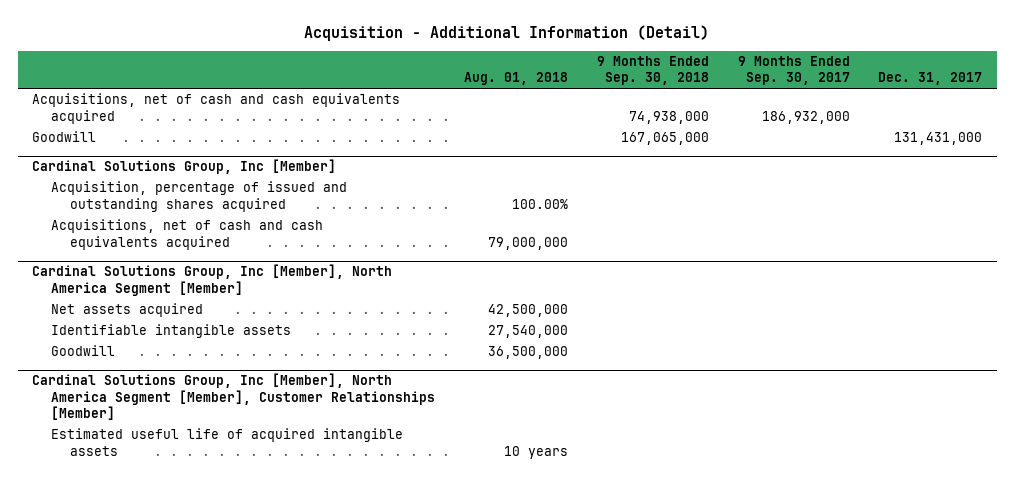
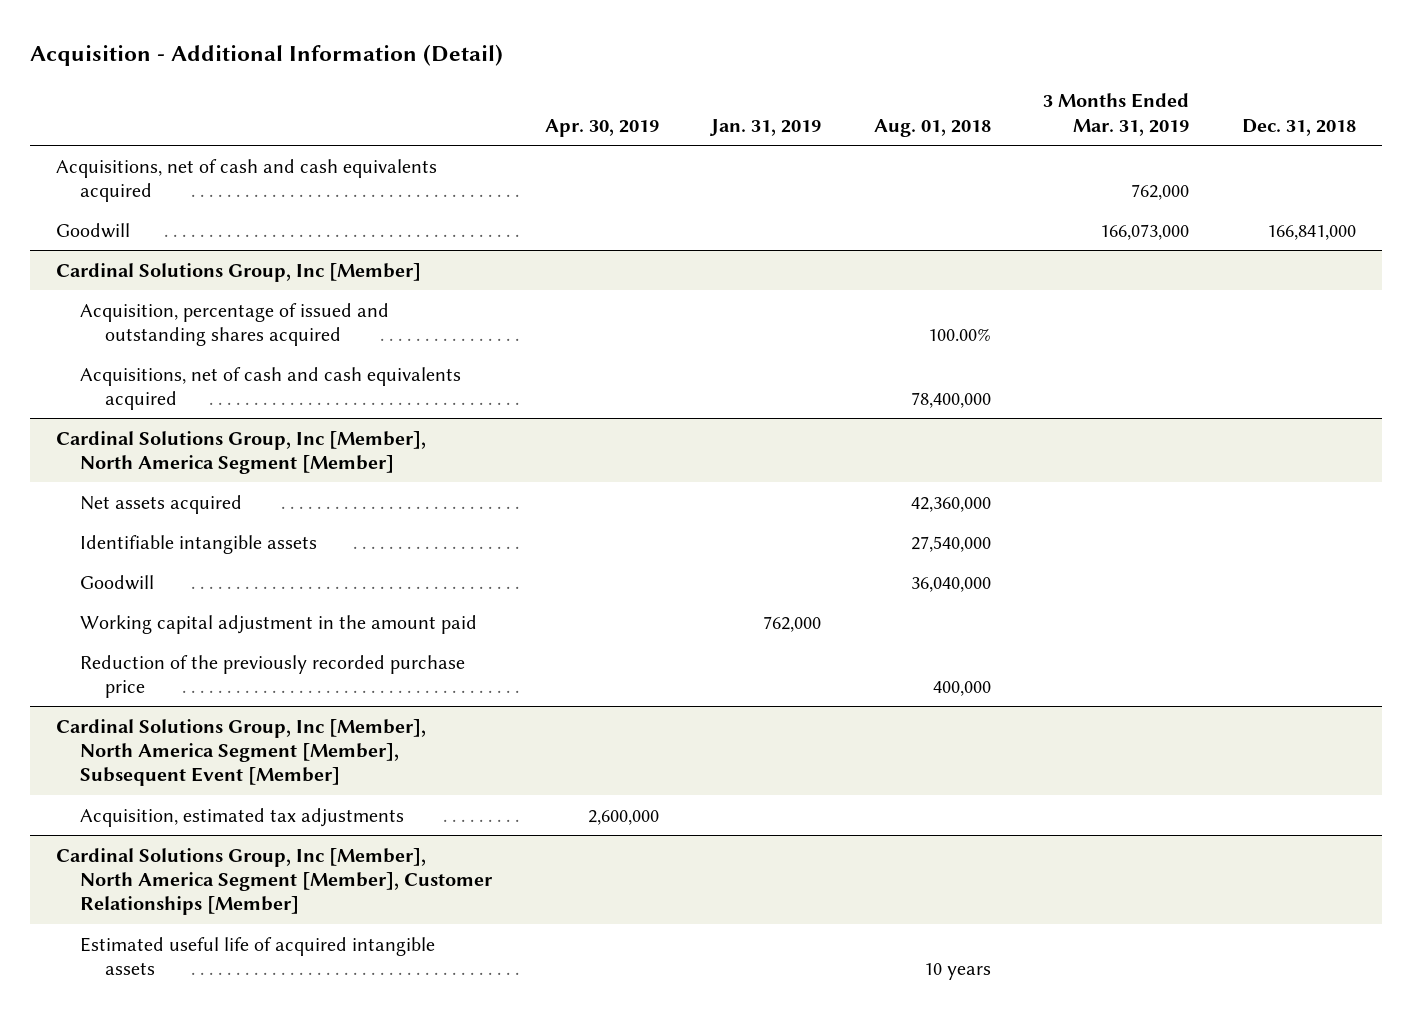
- | Aug. 01, 2018 | 9 Months Ended Sep. 30, 2018 | 9 Months Ended Sep. 30, 2017 | Dec. 31, 2017
+ | Apr. 30, 2019 | Jan. 31, 2019 | Aug. 01, 2018 | 3 Months Ended Mar. 31, 2019 | Dec. 31, 2018
@ Cardinal Solutions Group, Inc [Member]
- Acquisitions, net of cash and cash equivalents acquired | 79,000,000 | | |
+ Acquisitions, net of cash and cash equivalents acquired | | | 78,400,000 | |
@ Cardinal Solutions Group, Inc [Member], North America Segment [Member]
- Net assets acquired | 42,500,000 | | |
+ Net assets acquired | | | 42,360,000 | |
- Goodwill | 36,500,000 | | |
+ Goodwill | | | 36,040,000 | |
+ Working capital adjustment in the amount paid | | 762,000 | | |
+ Reduction of the previously recorded purchase price | | | 400,000 | |
+ Cardinal Solutions Group, Inc [Member], North America Segment [Member], Subsequent Event [Member]
+ Acquisition, estimated tax adjustments | 2,600,000 | | | |

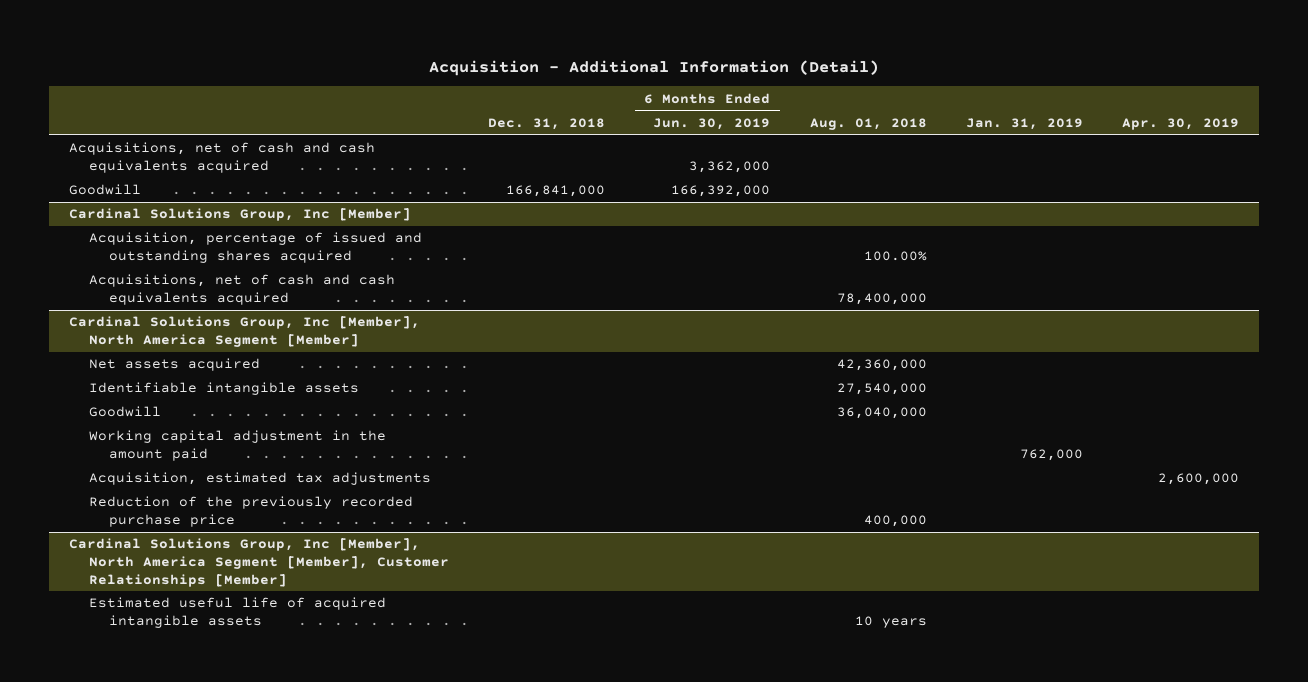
- | Apr. 30, 2019 | Jan. 31, 2019 | Aug. 01, 2018 | 3 Months Ended Mar. 31, 2019 | Dec. 31, 2018
+ | Dec. 31, 2018 | 6 Months Ended Jun. 30, 2019 | Aug. 01, 2018 | Jan. 31, 2019 | Apr. 30, 2019
- Cardinal Solutions Group, Inc [Member], North America Segment [Member], Subsequent Event [Member]
@ Cardinal Solutions Group, Inc [Member], North America Segment [Member]
moved down: Reduction of the previously recorded purchase price | | | 400,000 | |

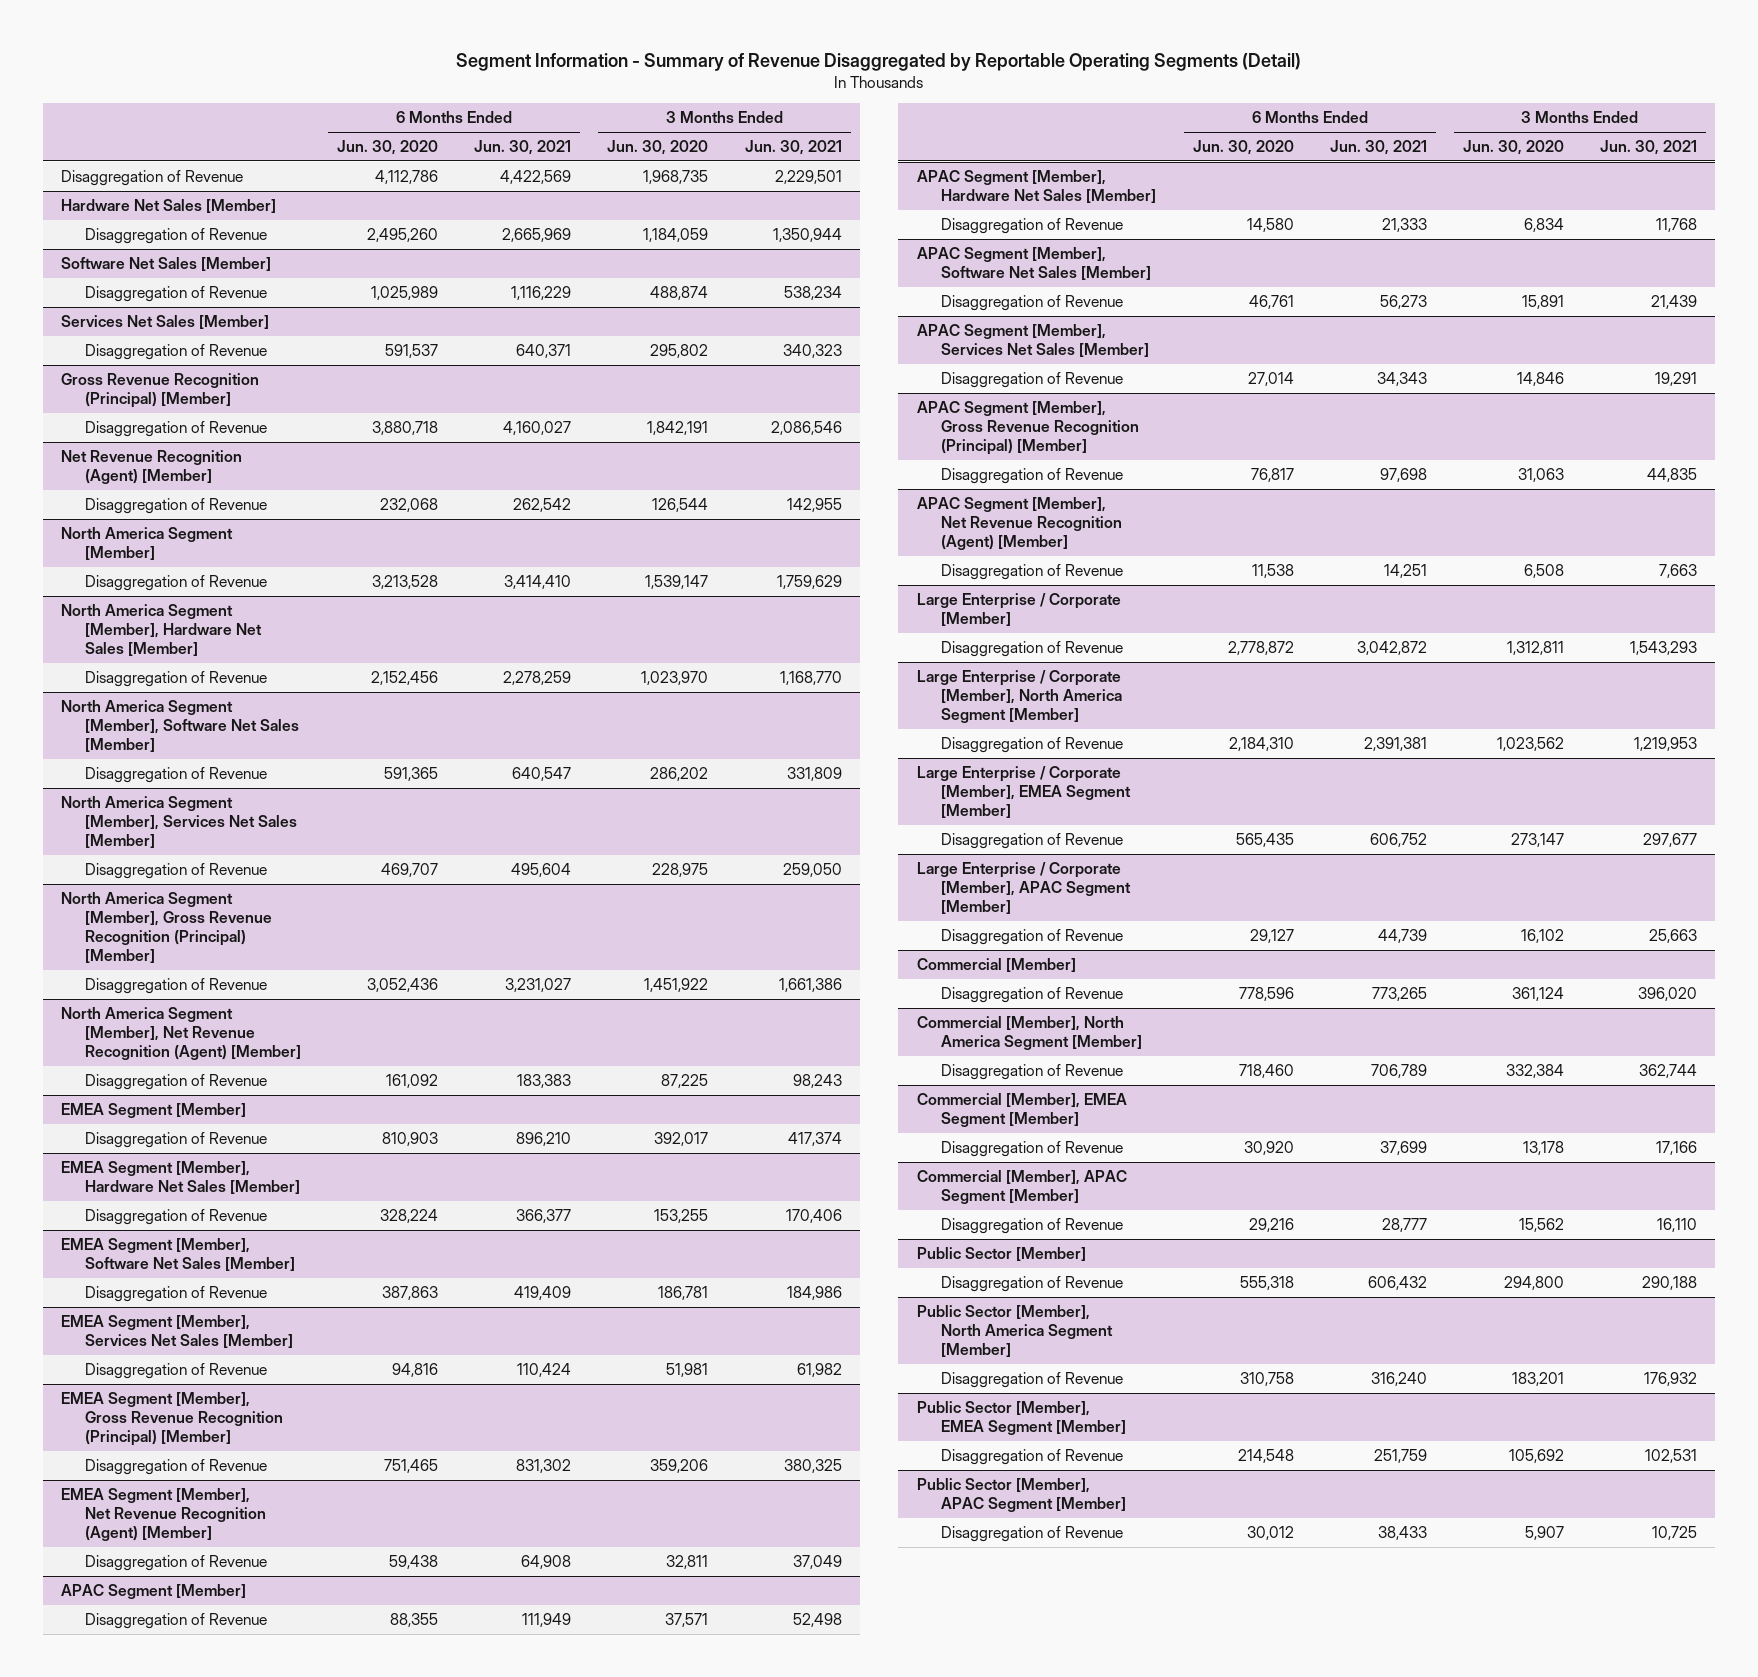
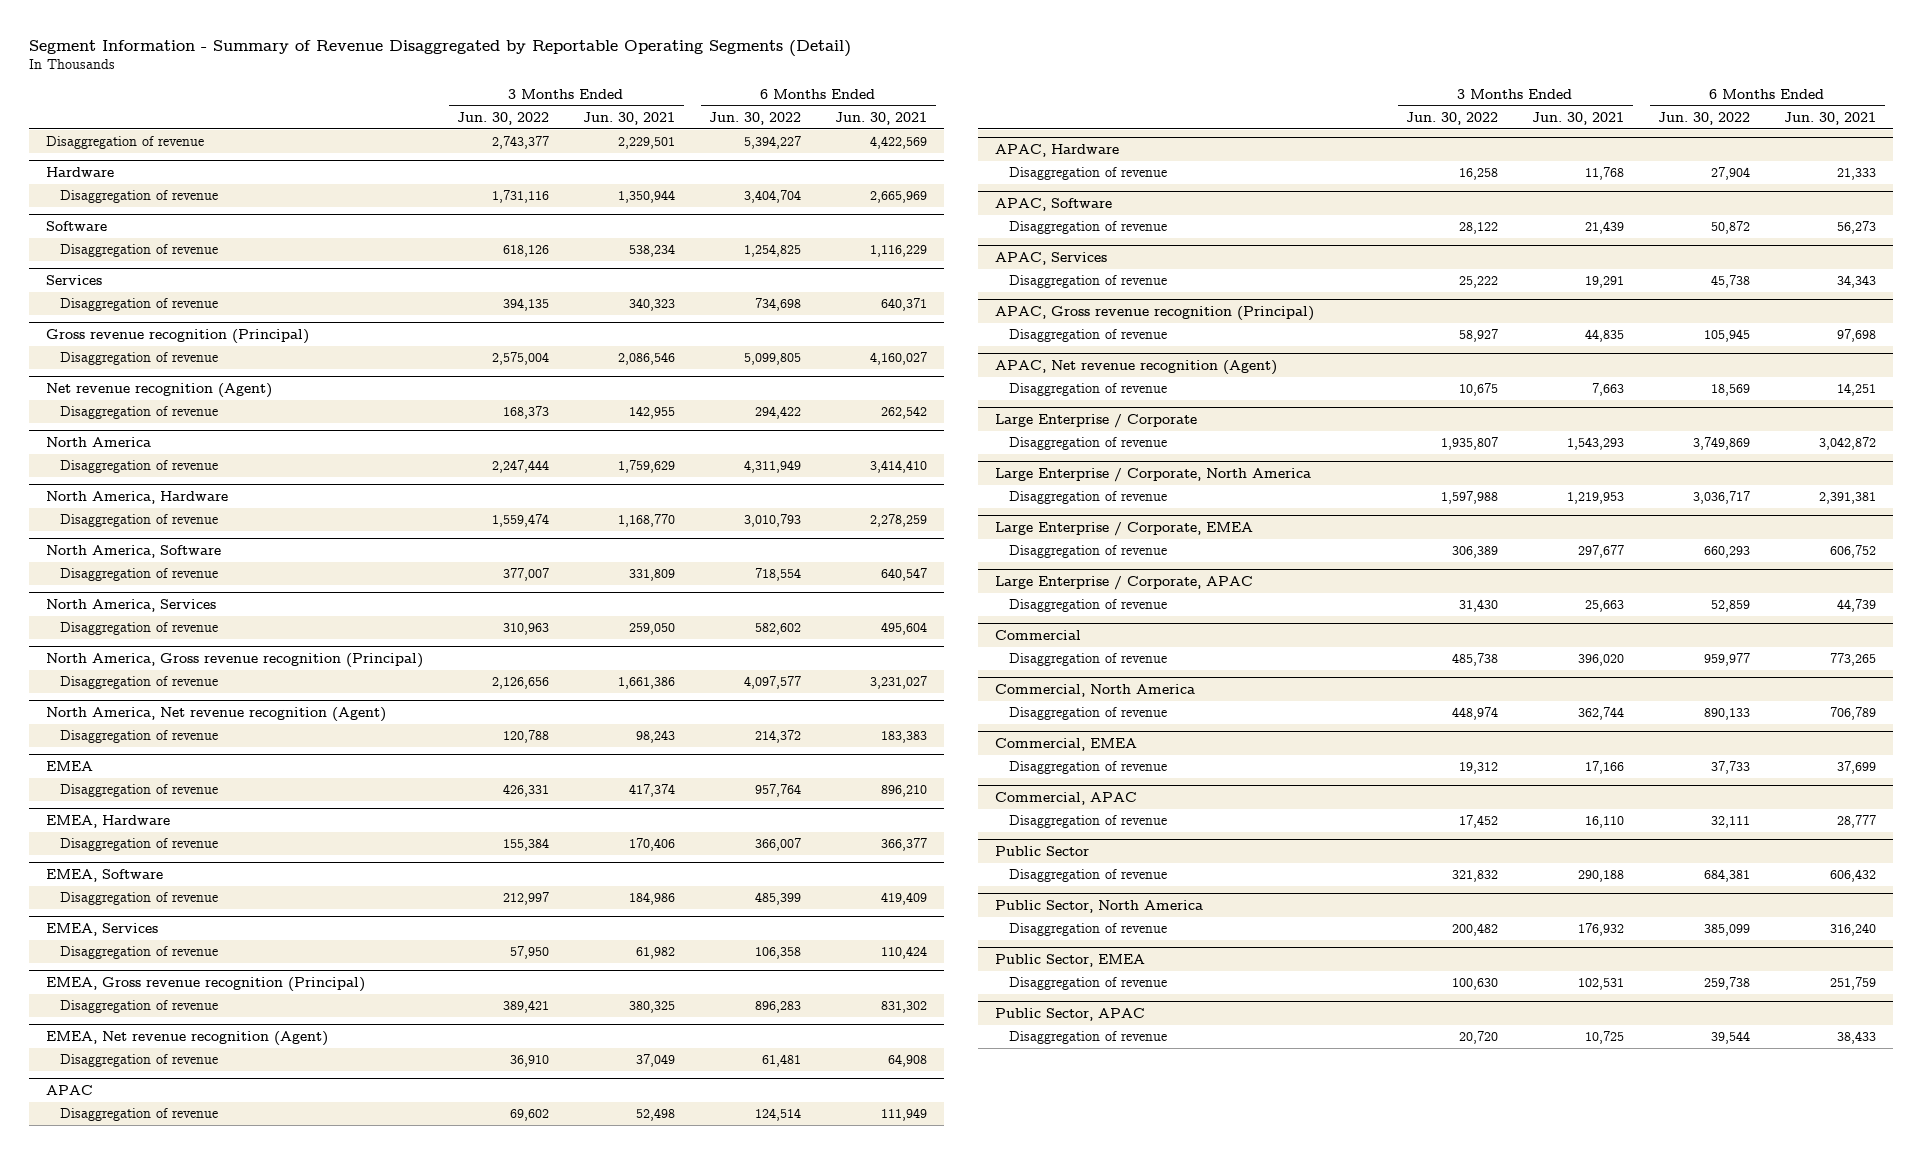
- | 6 Months Ended Jun. 30, 2020 | 6 Months Ended Jun. 30, 2021 | 3 Months Ended Jun. 30, 2020 | 3 Months Ended Jun. 30, 2021
+ | 3 Months Ended Jun. 30, 2022 | 3 Months Ended Jun. 30, 2021 | 6 Months Ended Jun. 30, 2022 | 6 Months Ended Jun. 30, 2021
- Disaggregation of Revenue | 4,112,786 | 4,422,569 | 1,968,735 | 2,229,501
- Hardware Net Sales [Member]
- Disaggregation of Revenue | 2,495,260 | 2,665,969 | 1,184,059 | 1,350,944
- Software Net Sales [Member]
- Disaggregation of Revenue | 1,025,989 | 1,116,229 | 488,874 | 538,234
- Services Net Sales [Member]
- Disaggregation of Revenue | 591,537 | 640,371 | 295,802 | 340,323
- Gross Revenue Recognition (Principal) [Member]
- Disaggregation of Revenue | 3,880,718 | 4,160,027 | 1,842,191 | 2,086,546
- Net Revenue Recognition (Agent) [Member]
- Disaggregation of Revenue | 232,068 | 262,542 | 126,544 | 142,955
- North America Segment [Member]
- Disaggregation of Revenue | 3,213,528 | 3,414,410 | 1,539,147 | 1,759,629
- North America Segment [Member], Hardware Net Sales [Member]
- Disaggregation of Revenue | 2,152,456 | 2,278,259 | 1,023,970 | 1,168,770
- North America Segment [Member], Software Net Sales [Member]
- Disaggregation of Revenue | 591,365 | 640,547 | 286,202 | 331,809
- North America Segment [Member], Services Net Sales [Member]
- Disaggregation of Revenue | 469,707 | 495,604 | 228,975 | 259,050
- North America Segment [Member], Gross Revenue Recognition (Principal) [Member]
- Disaggregation of Revenue | 3,052,436 | 3,231,027 | 1,451,922 | 1,661,386
- North America Segment [Member], Net Revenue Recognition (Agent) [Member]
- Disaggregation of Revenue | 161,092 | 183,383 | 87,225 | 98,243
- EMEA Segment [Member]
- Disaggregation of Revenue | 810,903 | 896,210 | 392,017 | 417,374
- EMEA Segment [Member], Hardware Net Sales [Member]
- Disaggregation of Revenue | 328,224 | 366,377 | 153,255 | 170,406
- EMEA Segment [Member], Software Net Sales [Member]
- Disaggregation of Revenue | 387,863 | 419,409 | 186,781 | 184,986
- EMEA Segment [Member], Services Net Sales [Member]
- Disaggregation of Revenue | 94,816 | 110,424 | 51,981 | 61,982
- EMEA Segment [Member], Gross Revenue Recognition (Principal) [Member]
- Disaggregation of Revenue | 751,465 | 831,302 | 359,206 | 380,325
- EMEA Segment [Member], Net Revenue Recognition (Agent) [Member]
- Disaggregation of Revenue | 59,438 | 64,908 | 32,811 | 37,049
- APAC Segment [Member]
- Disaggregation of Revenue | 88,355 | 111,949 | 37,571 | 52,498
- APAC Segment [Member], Hardware Net Sales [Member]
- Disaggregation of Revenue | 14,580 | 21,333 | 6,834 | 11,768
- APAC Segment [Member], Software Net Sales [Member]
- Disaggregation of Revenue | 46,761 | 56,273 | 15,891 | 21,439
- APAC Segment [Member], Services Net Sales [Member]
- Disaggregation of Revenue | 27,014 | 34,343 | 14,846 | 19,291
- APAC Segment [Member], Gross Revenue Recognition (Principal) [Member]
- Disaggregation of Revenue | 76,817 | 97,698 | 31,063 | 44,835
- APAC Segment [Member], Net Revenue Recognition (Agent) [Member]
- Disaggregation of Revenue | 11,538 | 14,251 | 6,508 | 7,663
- Large Enterprise / Corporate [Member]
- Disaggregation of Revenue | 2,778,872 | 3,042,872 | 1,312,811 | 1,543,293
- Large Enterprise / Corporate [Member], North America Segment [Member]
- Disaggregation of Revenue | 2,184,310 | 2,391,381 | 1,023,562 | 1,219,953
- Large Enterprise / Corporate [Member], EMEA Segment [Member]
- Disaggregation of Revenue | 565,435 | 606,752 | 273,147 | 297,677
- Large Enterprise / Corporate [Member], APAC Segment [Member]
- Disaggregation of Revenue | 29,127 | 44,739 | 16,102 | 25,663
- Commercial [Member]
- Disaggregation of Revenue | 778,596 | 773,265 | 361,124 | 396,020
- Commercial [Member], North America Segment [Member]
- Disaggregation of Revenue | 718,460 | 706,789 | 332,384 | 362,744
- Commercial [Member], EMEA Segment [Member]
- Disaggregation of Revenue | 30,920 | 37,699 | 13,178 | 17,166
- Commercial [Member], APAC Segment [Member]
- Disaggregation of Revenue | 29,216 | 28,777 | 15,562 | 16,110
- Public Sector [Member]
- Disaggregation of Revenue | 555,318 | 606,432 | 294,800 | 290,188
- Public Sector [Member], North America Segment [Member]
- Disaggregation of Revenue | 310,758 | 316,240 | 183,201 | 176,932
- Public Sector [Member], EMEA Segment [Member]
- Disaggregation of Revenue | 214,548 | 251,759 | 105,692 | 102,531
- Public Sector [Member], APAC Segment [Member]
- Disaggregation of Revenue | 30,012 | 38,433 | 5,907 | 10,725
+ Disaggregation of revenue | 2,743,377 | 2,229,501 | 5,394,227 | 4,422,569
+ Hardware
+ Disaggregation of revenue | 1,731,116 | 1,350,944 | 3,404,704 | 2,665,969
+ Software
+ Disaggregation of revenue | 618,126 | 538,234 | 1,254,825 | 1,116,229
+ Services
+ Disaggregation of revenue | 394,135 | 340,323 | 734,698 | 640,371
+ Gross revenue recognition (Principal)
+ Disaggregation of revenue | 2,575,004 | 2,086,546 | 5,099,805 | 4,160,027
+ Net revenue recognition (Agent)
+ Disaggregation of revenue | 168,373 | 142,955 | 294,422 | 262,542
+ North America
+ Disaggregation of revenue | 2,247,444 | 1,759,629 | 4,311,949 | 3,414,410
+ North America, Hardware
+ Disaggregation of revenue | 1,559,474 | 1,168,770 | 3,010,793 | 2,278,259
+ North America, Software
+ Disaggregation of revenue | 377,007 | 331,809 | 718,554 | 640,547
+ North America, Services
+ Disaggregation of revenue | 310,963 | 259,050 | 582,602 | 495,604
+ North America, Gross revenue recognition (Principal)
+ Disaggregation of revenue | 2,126,656 | 1,661,386 | 4,097,577 | 3,231,027
+ North America, Net revenue recognition (Agent)
+ Disaggregation of revenue | 120,788 | 98,243 | 214,372 | 183,383
+ EMEA
+ Disaggregation of revenue | 426,331 | 417,374 | 957,764 | 896,210
+ EMEA, Hardware
+ Disaggregation of revenue | 155,384 | 170,406 | 366,007 | 366,377
+ EMEA, Software
+ Disaggregation of revenue | 212,997 | 184,986 | 485,399 | 419,409
+ EMEA, Services
+ Disaggregation of revenue | 57,950 | 61,982 | 106,358 | 110,424
+ EMEA, Gross revenue recognition (Principal)
+ Disaggregation of revenue | 389,421 | 380,325 | 896,283 | 831,302
+ EMEA, Net revenue recognition (Agent)
+ Disaggregation of revenue | 36,910 | 37,049 | 61,481 | 64,908
+ APAC
+ Disaggregation of revenue | 69,602 | 52,498 | 124,514 | 111,949
+ APAC, Hardware
+ Disaggregation of revenue | 16,258 | 11,768 | 27,904 | 21,333
+ APAC, Software
+ Disaggregation of revenue | 28,122 | 21,439 | 50,872 | 56,273
+ APAC, Services
+ Disaggregation of revenue | 25,222 | 19,291 | 45,738 | 34,343
+ APAC, Gross revenue recognition (Principal)
+ Disaggregation of revenue | 58,927 | 44,835 | 105,945 | 97,698
+ APAC, Net revenue recognition (Agent)
+ Disaggregation of revenue | 10,675 | 7,663 | 18,569 | 14,251
+ Large Enterprise / Corporate
+ Disaggregation of revenue | 1,935,807 | 1,543,293 | 3,749,869 | 3,042,872
+ Large Enterprise / Corporate, North America
+ Disaggregation of revenue | 1,597,988 | 1,219,953 | 3,036,717 | 2,391,381
+ Large Enterprise / Corporate, EMEA
+ Disaggregation of revenue | 306,389 | 297,677 | 660,293 | 606,752
+ Large Enterprise / Corporate, APAC
+ Disaggregation of revenue | 31,430 | 25,663 | 52,859 | 44,739
+ Commercial
+ Disaggregation of revenue | 485,738 | 396,020 | 959,977 | 773,265
+ Commercial, North America
+ Disaggregation of revenue | 448,974 | 362,744 | 890,133 | 706,789
+ Commercial, EMEA
+ Disaggregation of revenue | 19,312 | 17,166 | 37,733 | 37,699
+ Commercial, APAC
+ Disaggregation of revenue | 17,452 | 16,110 | 32,111 | 28,777
+ Public Sector
+ Disaggregation of revenue | 321,832 | 290,188 | 684,381 | 606,432
+ Public Sector, North America
+ Disaggregation of revenue | 200,482 | 176,932 | 385,099 | 316,240
+ Public Sector, EMEA
+ Disaggregation of revenue | 100,630 | 102,531 | 259,738 | 251,759
+ Public Sector, APAC
+ Disaggregation of revenue | 20,720 | 10,725 | 39,544 | 38,433

